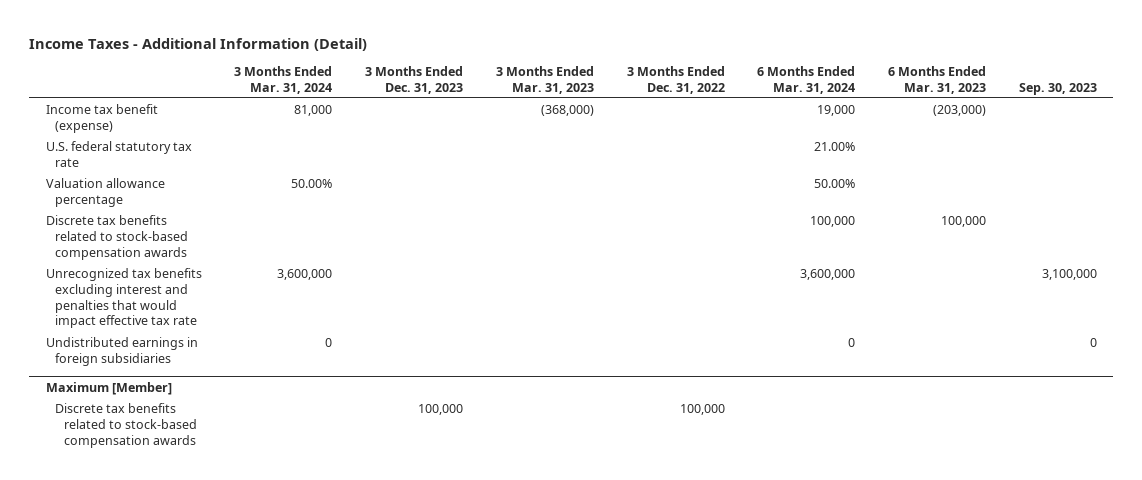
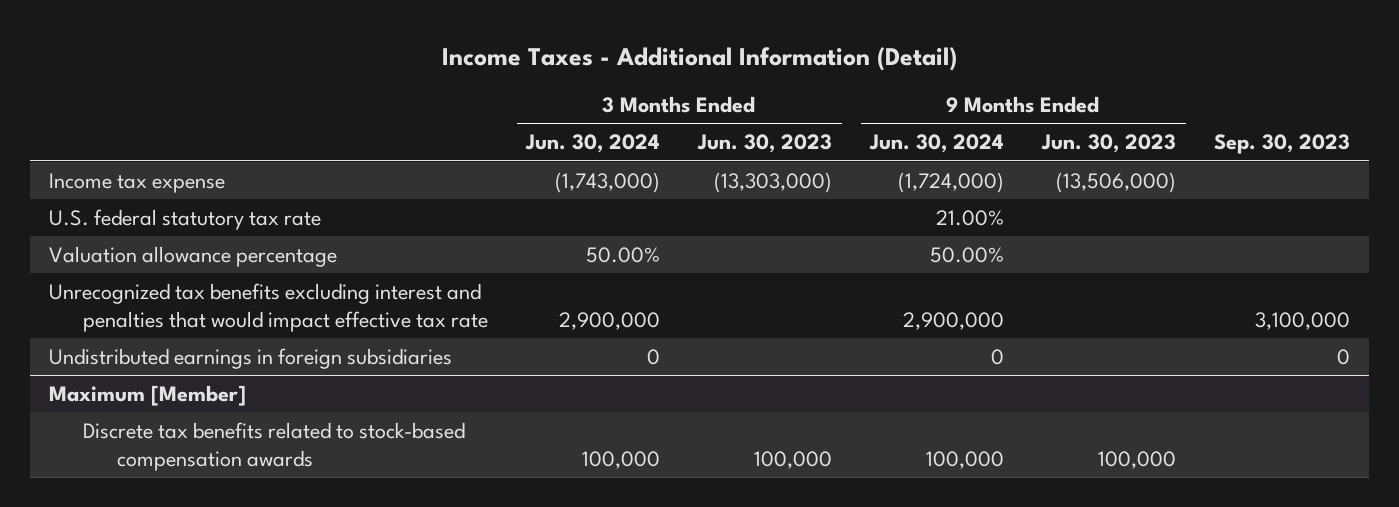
- | 3 Months Ended Mar. 31, 2024 | 3 Months Ended Dec. 31, 2023 | 3 Months Ended Mar. 31, 2023 | 3 Months Ended Dec. 31, 2022 | 6 Months Ended Mar. 31, 2024 | 6 Months Ended Mar. 31, 2023 | Sep. 30, 2023
+ | 3 Months Ended Jun. 30, 2024 | 3 Months Ended Jun. 30, 2023 | 9 Months Ended Jun. 30, 2024 | 9 Months Ended Jun. 30, 2023 | Sep. 30, 2023
- Income tax benefit (expense) | 81,000 | | (368,000) | | 19,000 | (203,000) |
+ Income tax expense | (1,743,000) | (13,303,000) | (1,724,000) | (13,506,000) |
- Discrete tax benefits related to stock-based compensation awards | | | | | 100,000 | 100,000 |

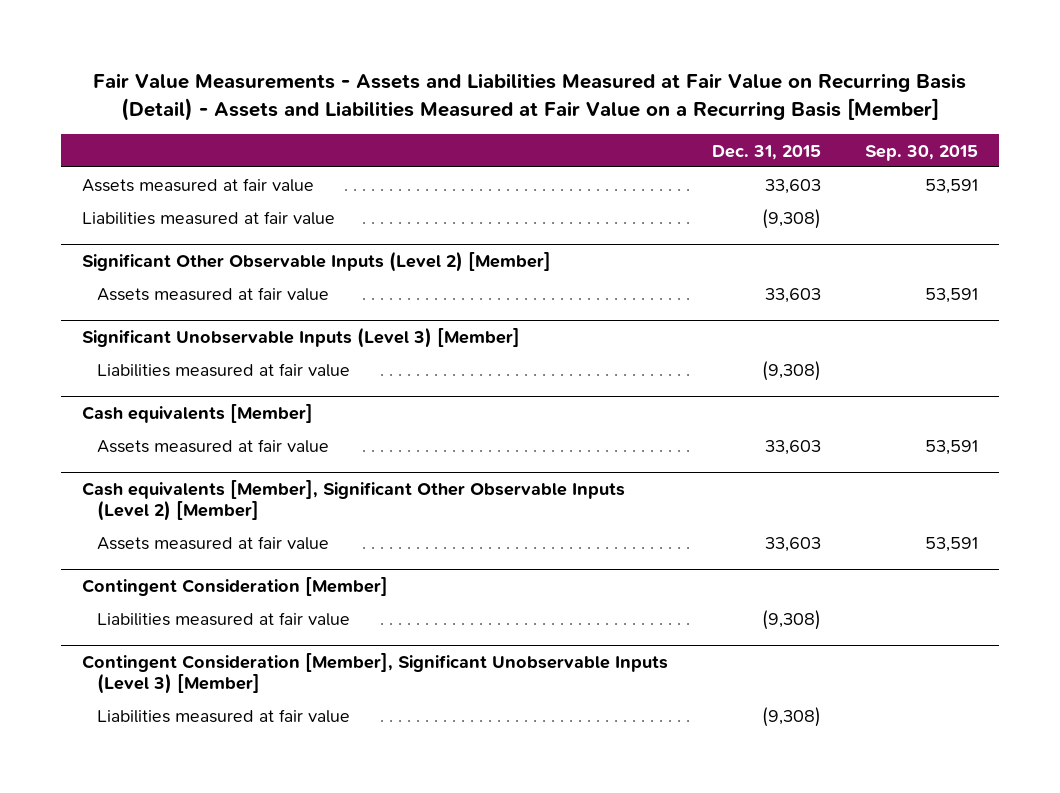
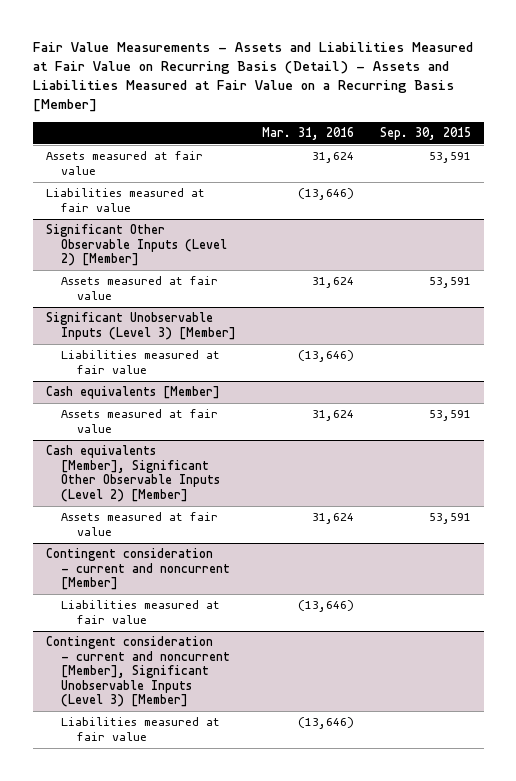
- | Dec. 31, 2015 | Sep. 30, 2015
+ | Mar. 31, 2016 | Sep. 30, 2015
- Contingent Consideration [Member]
+ Contingent consideration - current and noncurrent [Member]
- Contingent Consideration [Member], Significant Unobservable Inputs (Level 3) [Member]
+ Contingent consideration - current and noncurrent [Member], Significant Unobservable Inputs (Level 3) [Member]

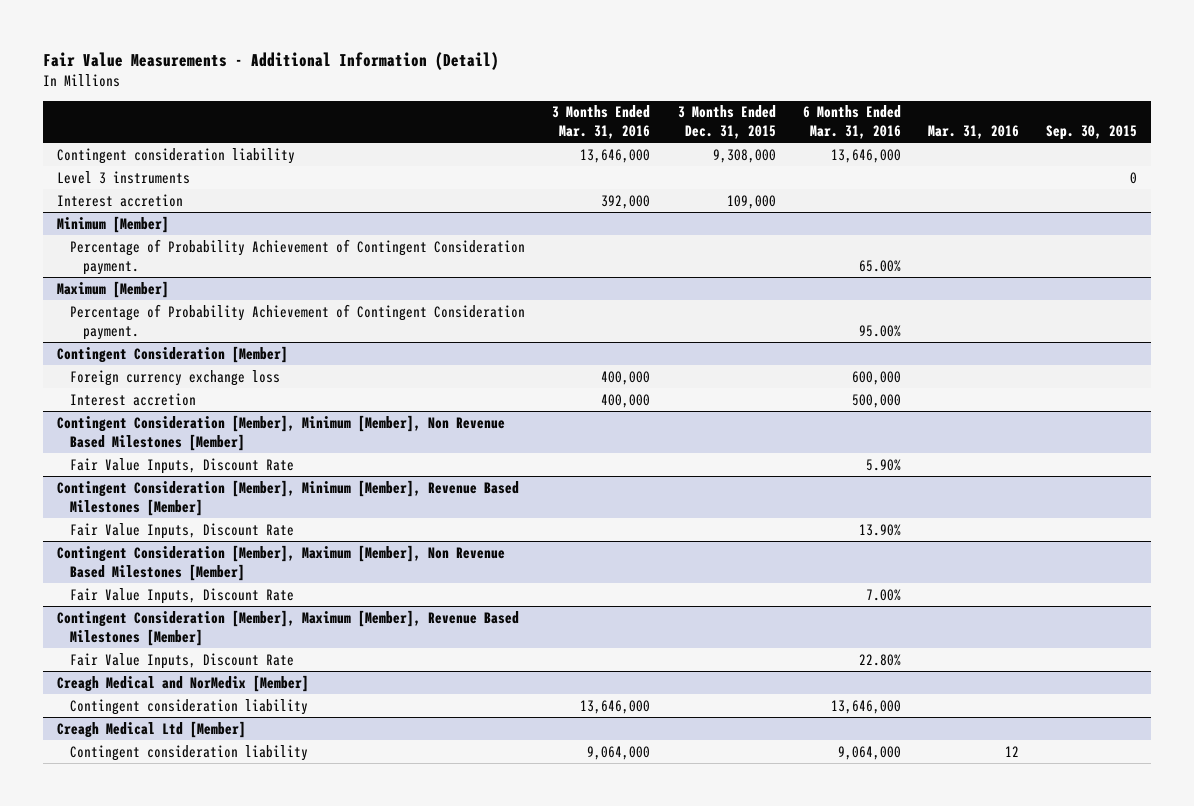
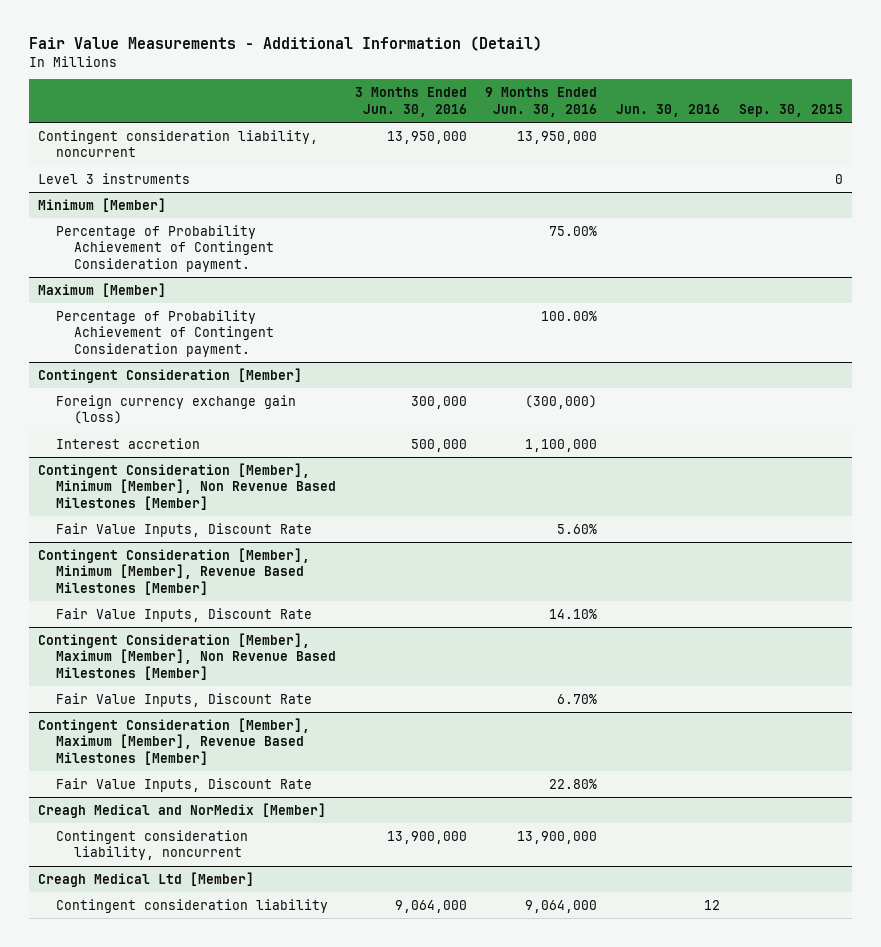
- | 3 Months Ended Mar. 31, 2016 | 3 Months Ended Dec. 31, 2015 | 6 Months Ended Mar. 31, 2016 | Mar. 31, 2016 | Sep. 30, 2015
+ | 3 Months Ended Jun. 30, 2016 | 9 Months Ended Jun. 30, 2016 | Jun. 30, 2016 | Sep. 30, 2015
- Contingent consideration liability | 13,646,000 | 9,308,000 | 13,646,000 | |
+ Contingent consideration liability, noncurrent | 13,950,000 | 13,950,000 | |
- Interest accretion | 392,000 | 109,000 | | |
@ Contingent Consideration [Member]
- Foreign currency exchange loss | 400,000 | | 600,000 | |
+ Foreign currency exchange gain (loss) | 300,000 | (300,000) | |
@ Creagh Medical and NorMedix [Member]
- Contingent consideration liability | 13,646,000 | | 13,646,000 | |
+ Contingent consideration liability, noncurrent | 13,900,000 | 13,900,000 | |

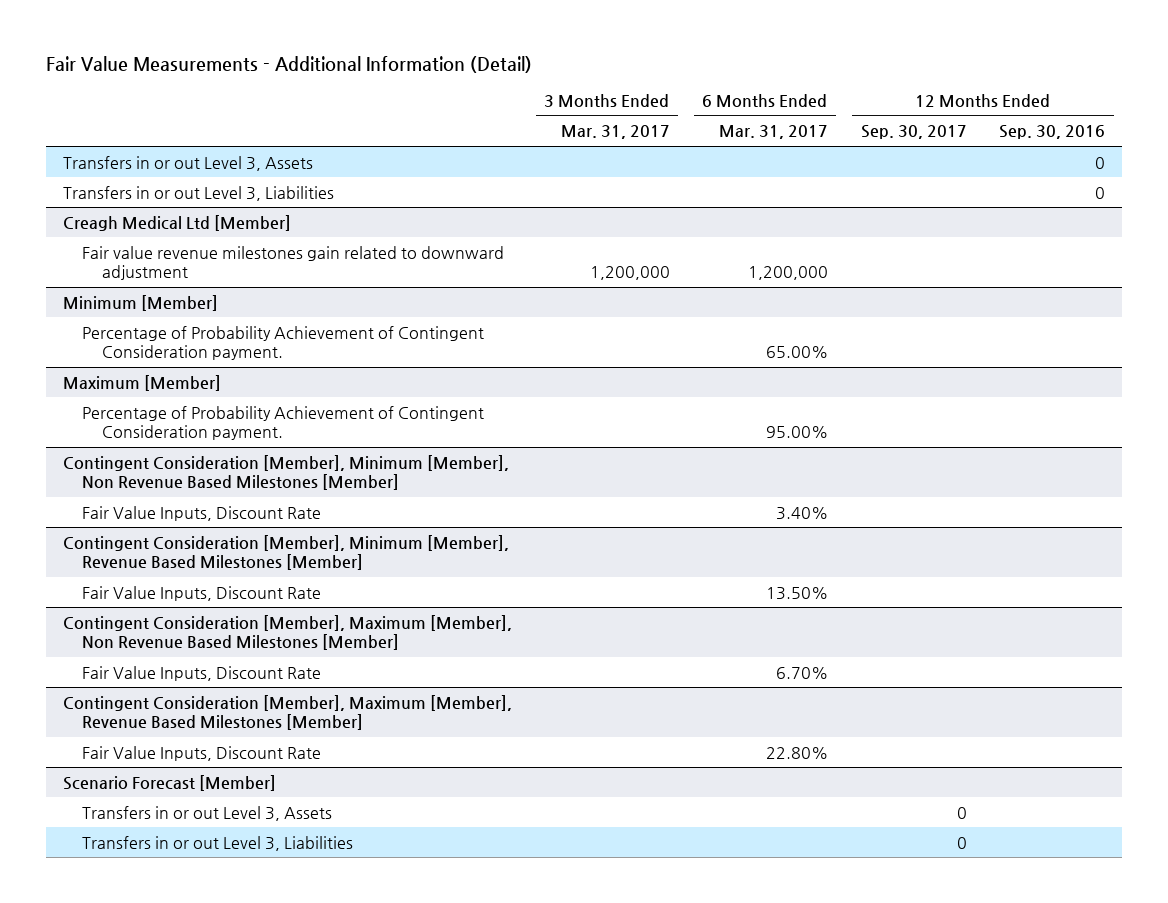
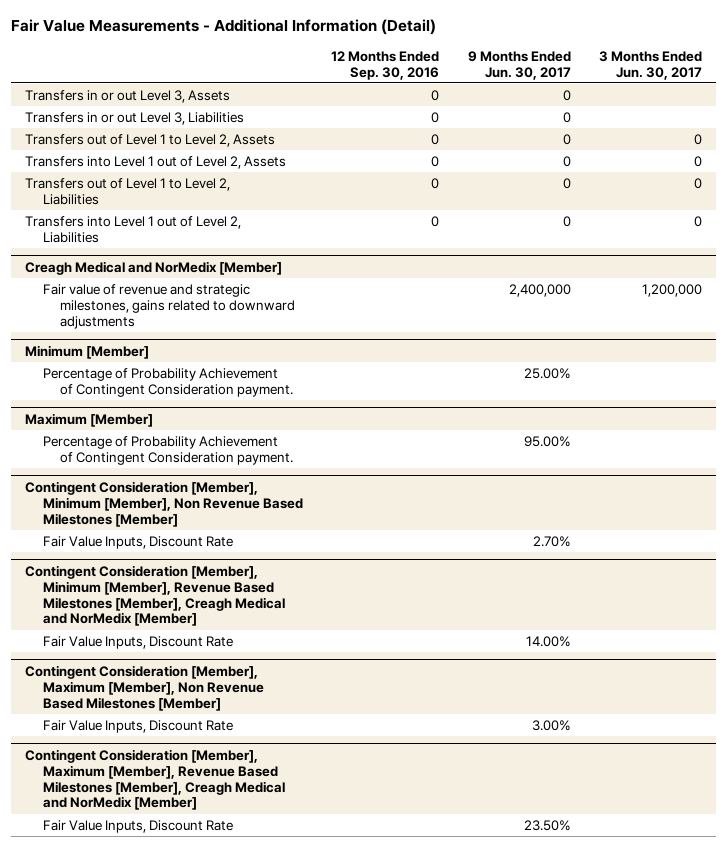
- | 3 Months Ended Mar. 31, 2017 | 6 Months Ended Mar. 31, 2017 | 12 Months Ended Sep. 30, 2017 | 12 Months Ended Sep. 30, 2016
+ | 12 Months Ended Sep. 30, 2016 | 9 Months Ended Jun. 30, 2017 | 3 Months Ended Jun. 30, 2017
- Creagh Medical Ltd [Member]
- Fair value revenue milestones gain related to downward adjustment | 1,200,000 | 1,200,000 | |
+ Transfers out of Level 1 to Level 2, Assets | 0 | 0 | 0
+ Transfers into Level 1 out of Level 2, Assets | 0 | 0 | 0
+ Transfers out of Level 1 to Level 2, Liabilities | 0 | 0 | 0
+ Transfers into Level 1 out of Level 2, Liabilities | 0 | 0 | 0
+ Creagh Medical and NorMedix [Member]
+ Fair value of revenue and strategic milestones, gains related to downward adjustments | | 2,400,000 | 1,200,000
- Contingent Consideration [Member], Minimum [Member], Revenue Based Milestones [Member]
+ Contingent Consideration [Member], Minimum [Member], Revenue Based Milestones [Member], Creagh Medical and NorMedix [Member]
- Contingent Consideration [Member], Maximum [Member], Revenue Based Milestones [Member]
+ Contingent Consideration [Member], Maximum [Member], Revenue Based Milestones [Member], Creagh Medical and NorMedix [Member]
- Scenario Forecast [Member]
- Transfers in or out Level 3, Assets | | | 0 |
- Transfers in or out Level 3, Liabilities | | | 0 |

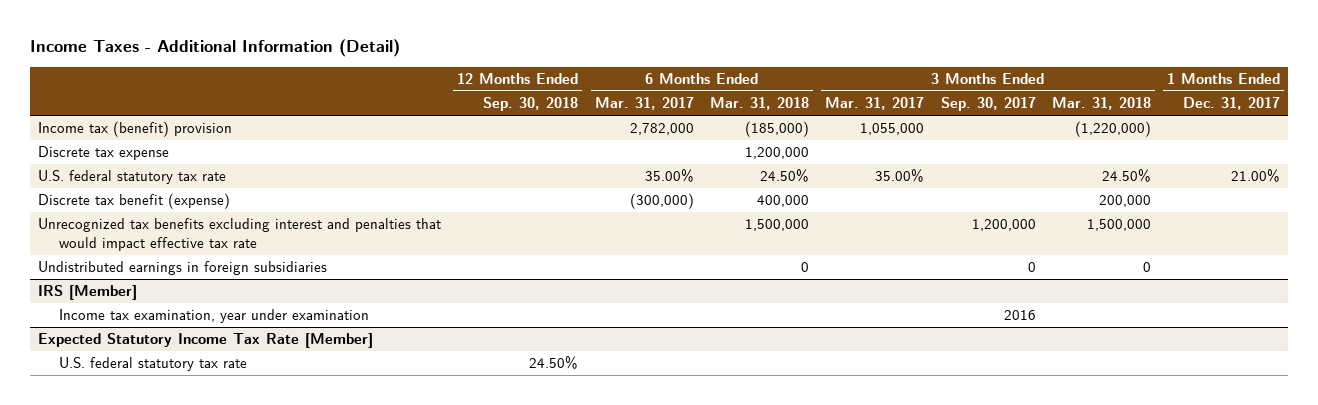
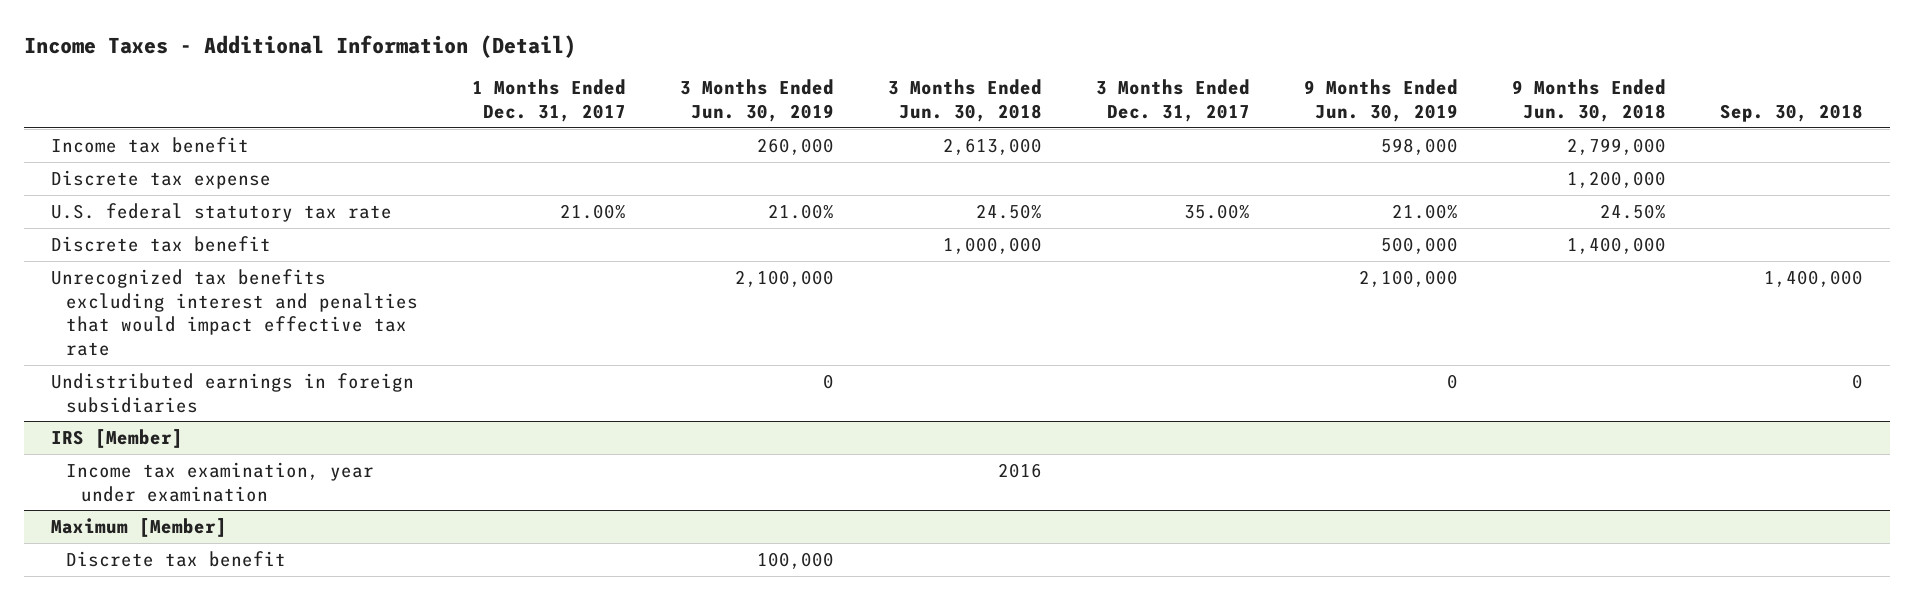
- | 12 Months Ended Sep. 30, 2018 | 6 Months Ended Mar. 31, 2017 | 6 Months Ended Mar. 31, 2018 | 3 Months Ended Mar. 31, 2017 | 3 Months Ended Sep. 30, 2017 | 3 Months Ended Mar. 31, 2018 | 1 Months Ended Dec. 31, 2017
+ | 1 Months Ended Dec. 31, 2017 | 3 Months Ended Jun. 30, 2019 | 3 Months Ended Jun. 30, 2018 | 3 Months Ended Dec. 31, 2017 | 9 Months Ended Jun. 30, 2019 | 9 Months Ended Jun. 30, 2018 | Sep. 30, 2018
- Income tax (benefit) provision | | 2,782,000 | (185,000) | 1,055,000 | | (1,220,000) |
+ Income tax benefit | | 260,000 | 2,613,000 | | 598,000 | 2,799,000 |
- Discrete tax benefit (expense) | | (300,000) | 400,000 | | | 200,000 |
+ Discrete tax benefit | | | 1,000,000 | | 500,000 | 1,400,000 |
- Expected Statutory Income Tax Rate [Member]
- U.S. federal statutory tax rate | 24.50% | | | | | |
+ Maximum [Member]
+ Discrete tax benefit | | 100,000 | | | | |

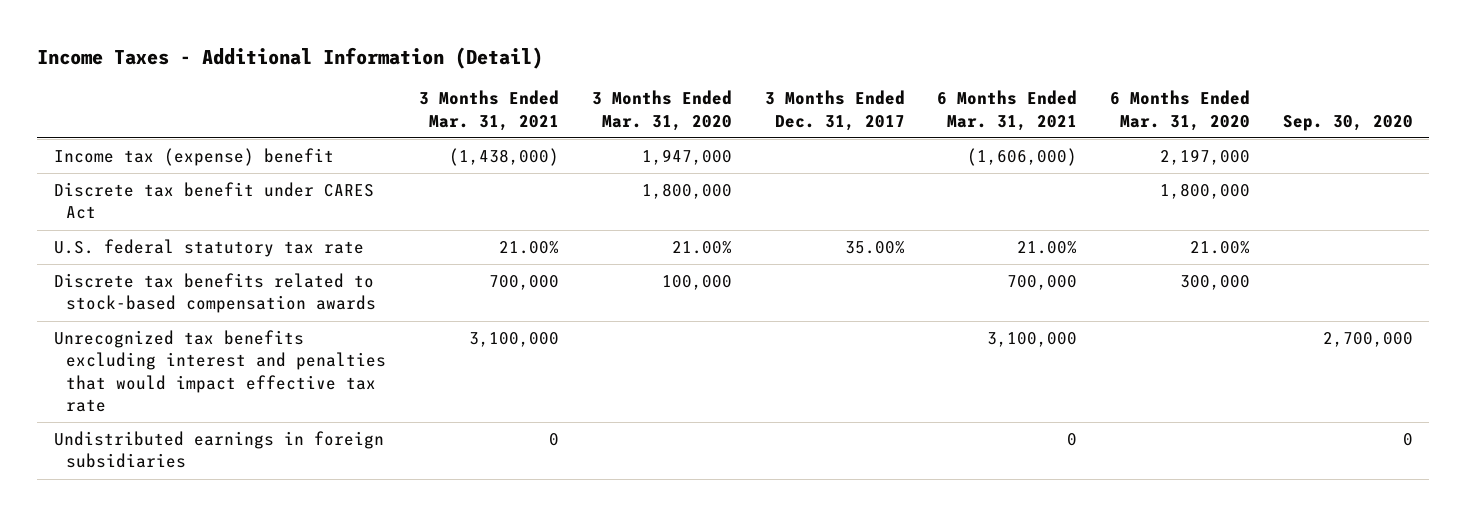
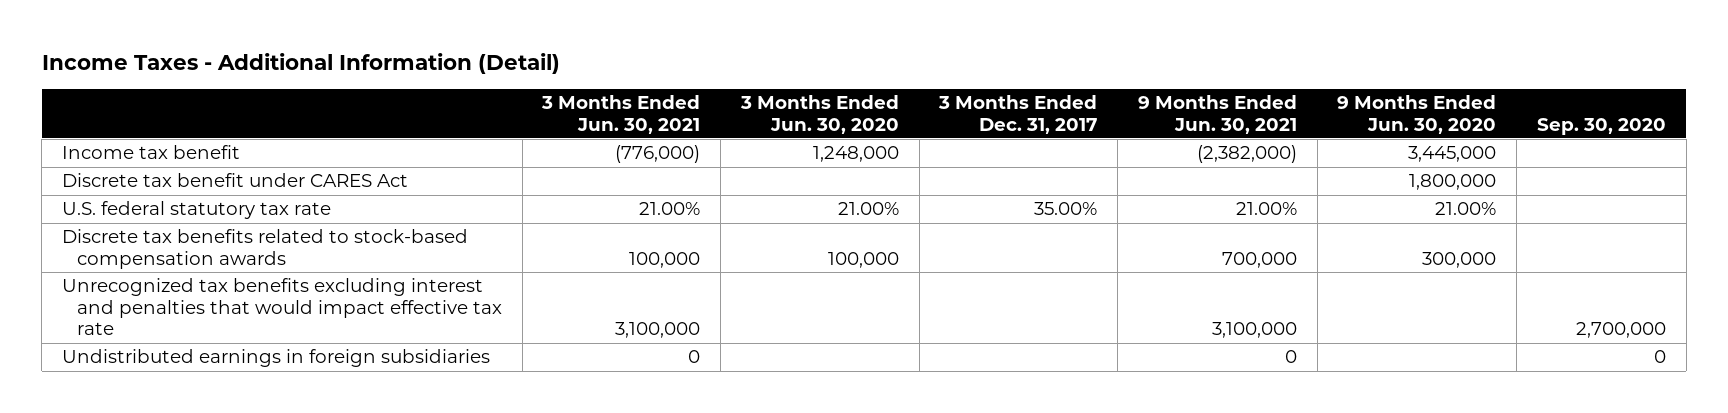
- | 3 Months Ended Mar. 31, 2021 | 3 Months Ended Mar. 31, 2020 | 3 Months Ended Dec. 31, 2017 | 6 Months Ended Mar. 31, 2021 | 6 Months Ended Mar. 31, 2020 | Sep. 30, 2020
+ | 3 Months Ended Jun. 30, 2021 | 3 Months Ended Jun. 30, 2020 | 3 Months Ended Dec. 31, 2017 | 9 Months Ended Jun. 30, 2021 | 9 Months Ended Jun. 30, 2020 | Sep. 30, 2020
- Income tax (expense) benefit | (1,438,000) | 1,947,000 | | (1,606,000) | 2,197,000 |
+ Income tax benefit | (776,000) | 1,248,000 | | (2,382,000) | 3,445,000 |

